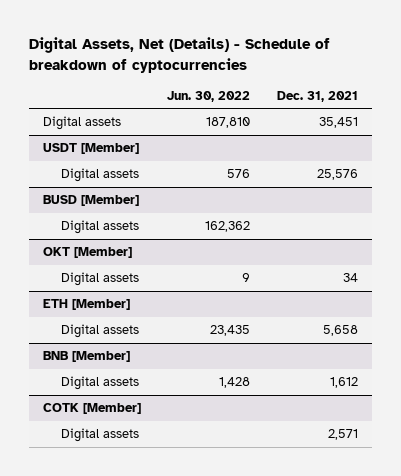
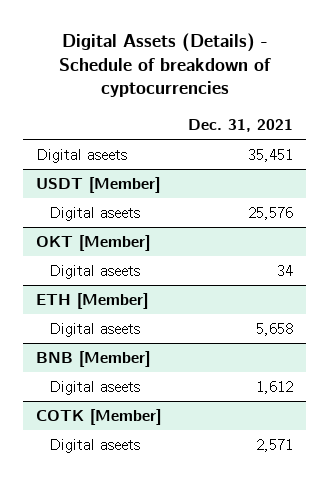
- Digital Assets, Net (Details) - Schedule of breakdown of cyptocurrencies
+ Digital Assets (Details) - Schedule of breakdown of cyptocurrencies
- | Jun. 30, 2022 | Dec. 31, 2021
+ | Dec. 31, 2021
- Digital assets | 187,810 | 35,451
+ Digital aseets | 35,451
@ USDT [Member]
- Digital assets | 576 | 25,576
- BUSD [Member]
- Digital assets | 162,362 |
@ USDT [Member]
+ Digital aseets | 25,576
@ OKT [Member]
- Digital assets | 9 | 34
+ Digital aseets | 34
@ ETH [Member]
- Digital assets | 23,435 | 5,658
+ Digital aseets | 5,658
@ BNB [Member]
- Digital assets | 1,428 | 1,612
+ Digital aseets | 1,612
@ COTK [Member]
- Digital assets | | 2,571
+ Digital aseets | 2,571

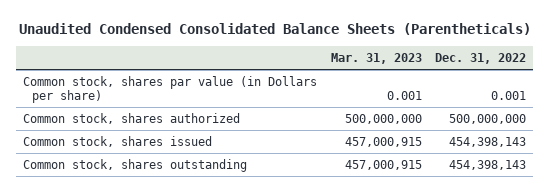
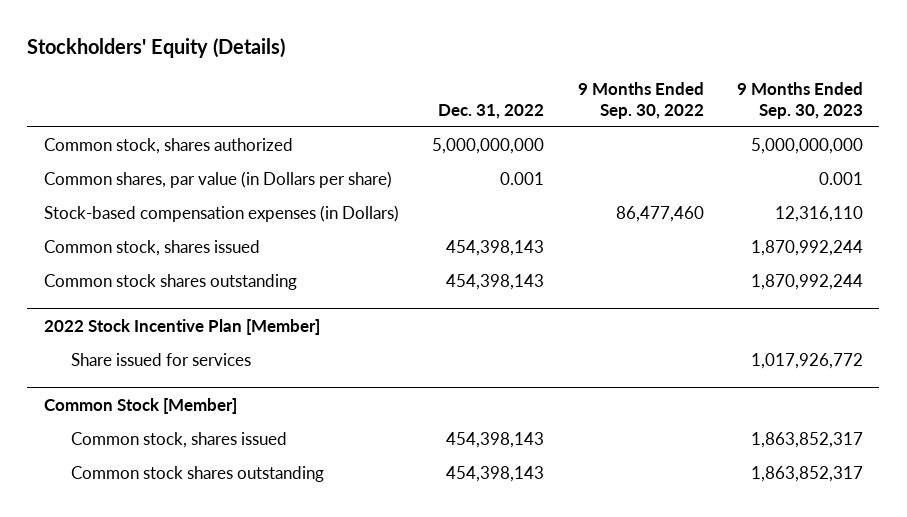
- Unaudited Condensed Consolidated Balance Sheets (Parentheticals)
+ Stockholders' Equity (Details)
- | Mar. 31, 2023 | Dec. 31, 2022
+ | Dec. 31, 2022 | 9 Months Ended Sep. 30, 2022 | 9 Months Ended Sep. 30, 2023
- Common stock, shares par value (in Dollars per share) | 0.001 | 0.001
- Common stock, shares authorized | 500,000,000 | 500,000,000
+ Common stock, shares authorized | 5,000,000,000 | | 5,000,000,000
+ Common shares, par value (in Dollars per share) | 0.001 | | 0.001
+ Stock-based compensation expenses (in Dollars) | | 86,477,460 | 12,316,110
- Common stock, shares outstanding | 457,000,915 | 454,398,143
+ Common stock shares outstanding | 454,398,143 | | 1,870,992,244
+ 2022 Stock Incentive Plan [Member]
+ Share issued for services | | | 1,017,926,772
+ Common Stock [Member]
+ Common stock, shares issued | 454,398,143 | | 1,863,852,317
+ Common stock shares outstanding | 454,398,143 | | 1,863,852,317

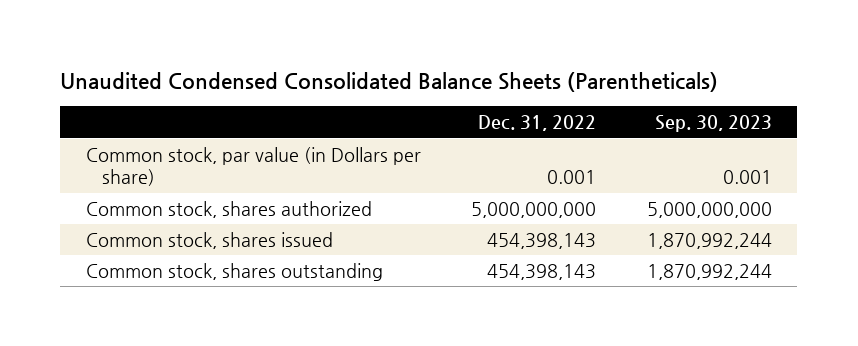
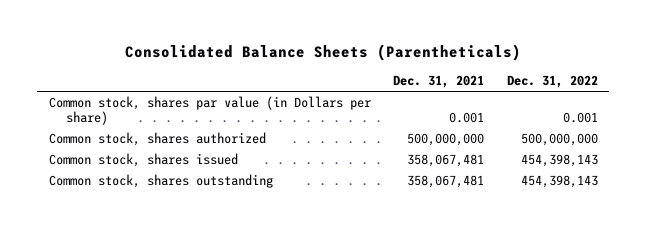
- Unaudited Condensed Consolidated Balance Sheets (Parentheticals)
+ Consolidated Balance Sheets (Parentheticals)
- | Dec. 31, 2022 | Sep. 30, 2023
+ | Dec. 31, 2021 | Dec. 31, 2022
- Common stock, par value (in Dollars per share) | 0.001 | 0.001
- Common stock, shares authorized | 5,000,000,000 | 5,000,000,000
+ Common stock, shares par value (in Dollars per share) | 0.001 | 0.001
+ Common stock, shares authorized | 500,000,000 | 500,000,000

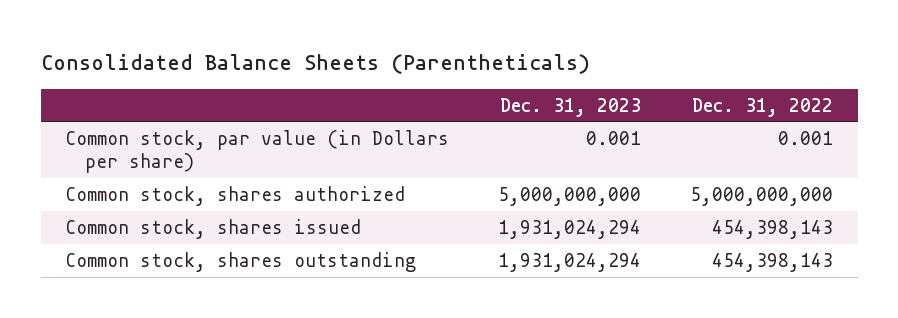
- | Dec. 31, 2021 | Dec. 31, 2022
+ | Dec. 31, 2023 | Dec. 31, 2022
- Common stock, shares par value (in Dollars per share) | 0.001 | 0.001
- Common stock, shares authorized | 500,000,000 | 500,000,000
+ Common stock, par value (in Dollars per share) | 0.001 | 0.001
+ Common stock, shares authorized | 5,000,000,000 | 5,000,000,000

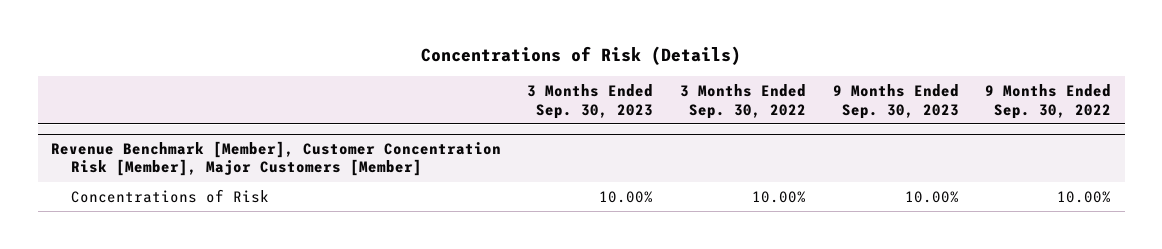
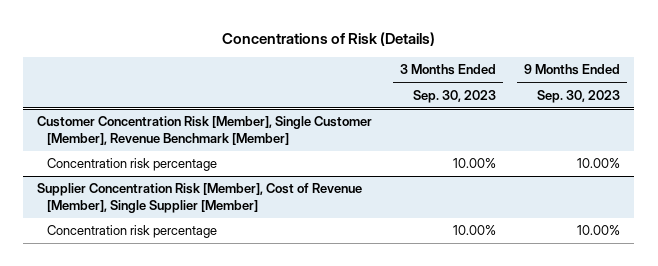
- | 3 Months Ended Sep. 30, 2023 | 3 Months Ended Sep. 30, 2022 | 9 Months Ended Sep. 30, 2023 | 9 Months Ended Sep. 30, 2022
+ | 3 Months Ended Sep. 30, 2023 | 9 Months Ended Sep. 30, 2023
- Revenue Benchmark [Member], Customer Concentration Risk [Member], Major Customers [Member]
- Concentrations of Risk | 10.00% | 10.00% | 10.00% | 10.00%
+ Customer Concentration Risk [Member], Single Customer [Member], Revenue Benchmark [Member]
+ Concentration risk percentage | 10.00% | 10.00%
+ Supplier Concentration Risk [Member], Cost of Revenue [Member], Single Supplier [Member]
+ Concentration risk percentage | 10.00% | 10.00%

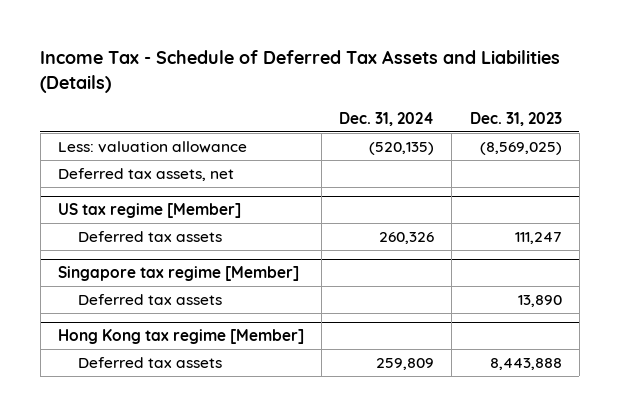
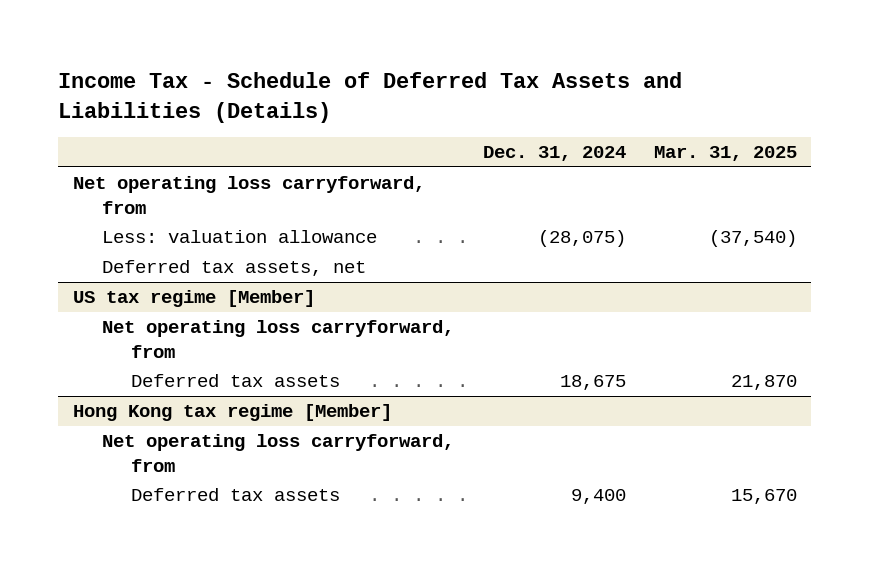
- | Dec. 31, 2024 | Dec. 31, 2023
+ | Dec. 31, 2024 | Mar. 31, 2025
- Less: valuation allowance | (520,135) | (8,569,025)
+ Net operating loss carryforward, from
+ Less: valuation allowance | (28,075) | (37,540)
@ US tax regime [Member]
- Deferred tax assets | 260,326 | 111,247
- Singapore tax regime [Member]
- Deferred tax assets | | 13,890
@ US tax regime [Member]
+ Net operating loss carryforward, from
+ Deferred tax assets | 18,675 | 21,870
@ Hong Kong tax regime [Member]
- Deferred tax assets | 259,809 | 8,443,888
+ Net operating loss carryforward, from
+ Deferred tax assets | 9,400 | 15,670

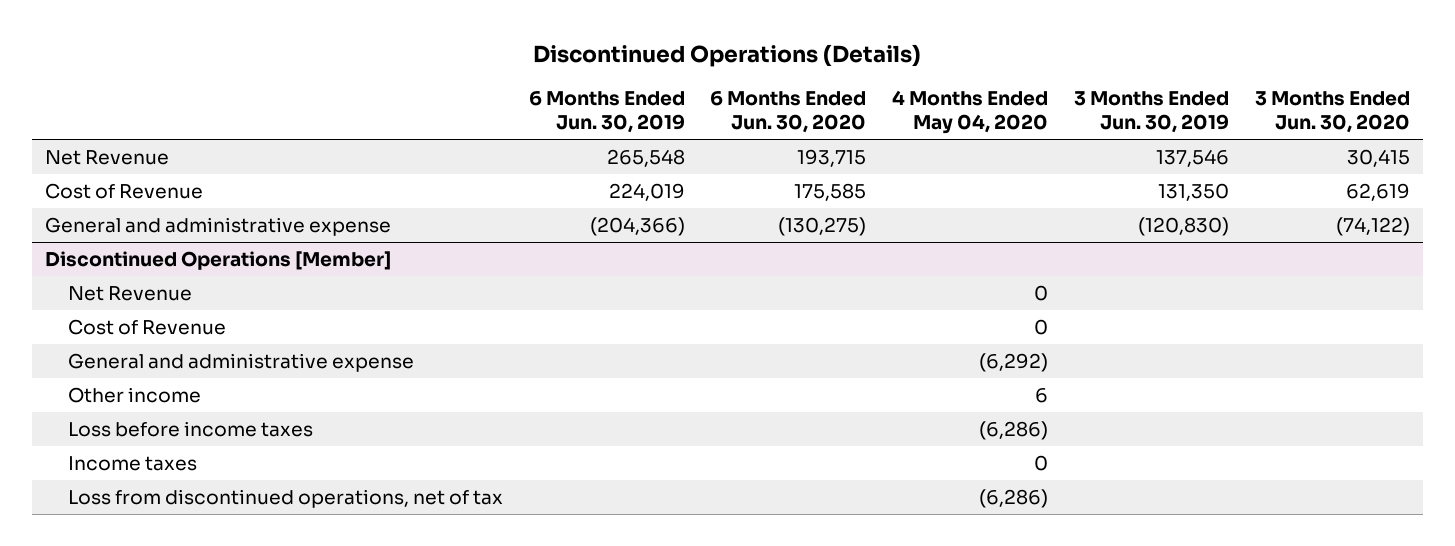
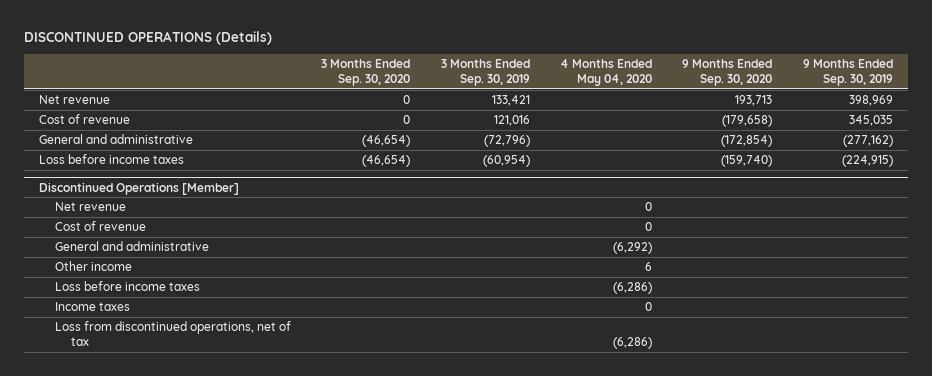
- Discontinued Operations (Details)
+ DISCONTINUED OPERATIONS (Details)
- | 6 Months Ended Jun. 30, 2019 | 6 Months Ended Jun. 30, 2020 | 4 Months Ended May 04, 2020 | 3 Months Ended Jun. 30, 2019 | 3 Months Ended Jun. 30, 2020
+ | 3 Months Ended Sep. 30, 2020 | 3 Months Ended Sep. 30, 2019 | 4 Months Ended May 04, 2020 | 9 Months Ended Sep. 30, 2020 | 9 Months Ended Sep. 30, 2019
- Net Revenue | 265,548 | 193,715 | | 137,546 | 30,415
- Cost of Revenue | 224,019 | 175,585 | | 131,350 | 62,619
- General and administrative expense | (204,366) | (130,275) | | (120,830) | (74,122)
+ Net revenue | 0 | 133,421 | | 193,713 | 398,969
+ Cost of revenue | 0 | 121,016 | | (179,658) | 345,035
+ General and administrative | (46,654) | (72,796) | | (172,854) | (277,162)
+ Loss before income taxes | (46,654) | (60,954) | | (159,740) | (224,915)
@ Discontinued Operations [Member]
- Net Revenue | | | 0 | |
- Cost of Revenue | | | 0 | |
- General and administrative expense | | | (6,292) | |
+ Net revenue | | | 0 | |
+ Cost of revenue | | | 0 | |
+ General and administrative | | | (6,292) | |

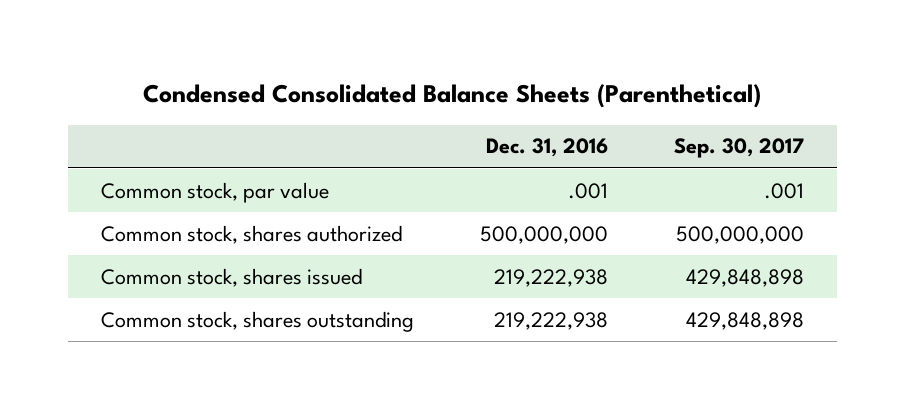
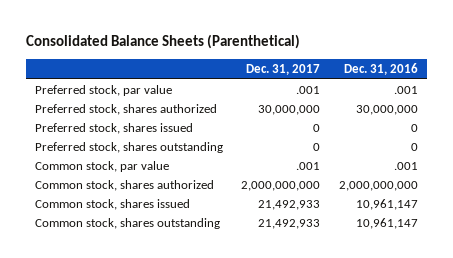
- Condensed Consolidated Balance Sheets (Parenthetical)
+ Consolidated Balance Sheets (Parenthetical)
- | Dec. 31, 2016 | Sep. 30, 2017
+ | Dec. 31, 2017 | Dec. 31, 2016
+ Preferred stock, par value | .001 | .001
+ Preferred stock, shares authorized | 30,000,000 | 30,000,000
+ Preferred stock, shares issued | 0 | 0
+ Preferred stock, shares outstanding | 0 | 0
- Common stock, shares authorized | 500,000,000 | 500,000,000
- Common stock, shares issued | 219,222,938 | 429,848,898
- Common stock, shares outstanding | 219,222,938 | 429,848,898
+ Common stock, shares authorized | 2,000,000,000 | 2,000,000,000
+ Common stock, shares issued | 21,492,933 | 10,961,147
+ Common stock, shares outstanding | 21,492,933 | 10,961,147

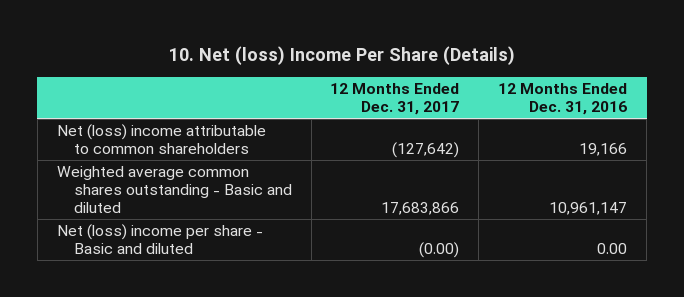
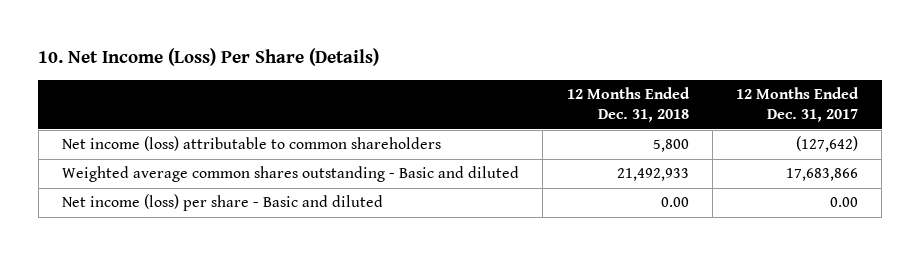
- 10. Net (loss) Income Per Share (Details)
+ 10. Net Income (Loss) Per Share (Details)
- | 12 Months Ended Dec. 31, 2017 | 12 Months Ended Dec. 31, 2016
+ | 12 Months Ended Dec. 31, 2018 | 12 Months Ended Dec. 31, 2017
- Net (loss) income attributable to common shareholders | (127,642) | 19,166
+ Net income (loss) attributable to common shareholders | 5,800 | (127,642)
- Net (loss) income per share - Basic and diluted | (0.00) | 0.00
+ Net income (loss) per share - Basic and diluted | 0.00 | 0.00

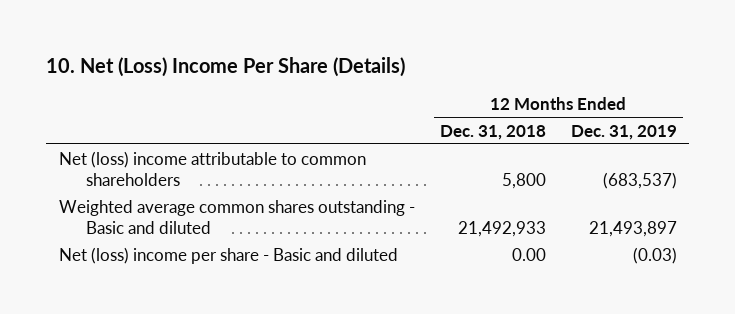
- 10. Net Income (Loss) Per Share (Details)
+ 10. Net (Loss) Income Per Share (Details)
- | 12 Months Ended Dec. 31, 2018 | 12 Months Ended Dec. 31, 2017
+ | 12 Months Ended Dec. 31, 2018 | 12 Months Ended Dec. 31, 2019
- Net income (loss) attributable to common shareholders | 5,800 | (127,642)
+ Net (loss) income attributable to common shareholders | 5,800 | (683,537)
- Net income (loss) per share - Basic and diluted | 0.00 | 0.00
+ Net (loss) income per share - Basic and diluted | 0.00 | (0.03)

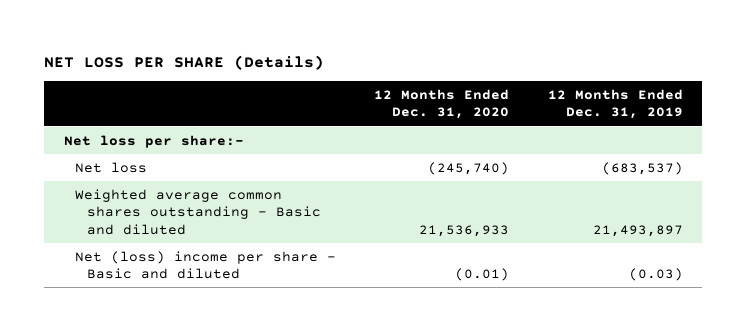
- 10. Net (Loss) Income Per Share (Details)
+ NET LOSS PER SHARE (Details)
- | 12 Months Ended Dec. 31, 2018 | 12 Months Ended Dec. 31, 2019
+ | 12 Months Ended Dec. 31, 2020 | 12 Months Ended Dec. 31, 2019
- Net (loss) income attributable to common shareholders | 5,800 | (683,537)
+ Net loss per share:-
+ Net loss | (245,740) | (683,537)

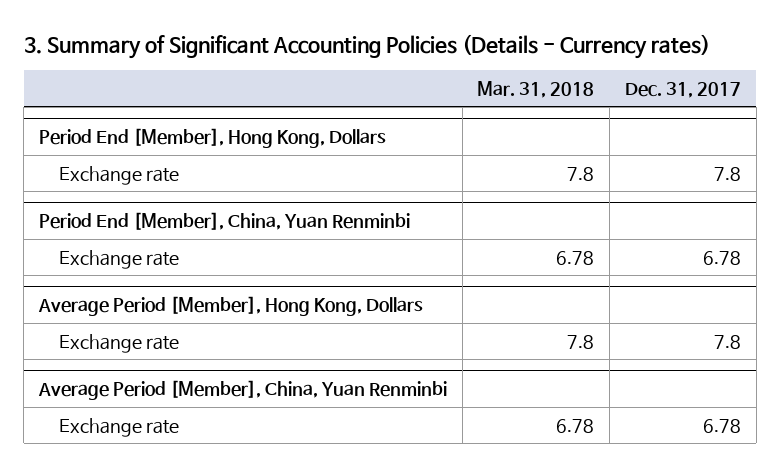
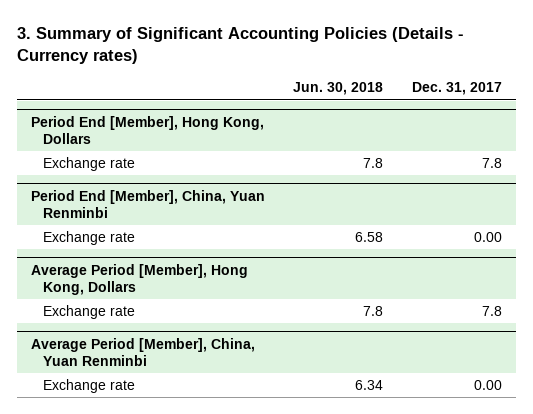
- | Mar. 31, 2018 | Dec. 31, 2017
+ | Jun. 30, 2018 | Dec. 31, 2017
@ Period End [Member], China, Yuan Renminbi
- Exchange rate | 6.78 | 6.78
+ Exchange rate | 6.58 | 0.00
@ Average Period [Member], China, Yuan Renminbi
- Exchange rate | 6.78 | 6.78
+ Exchange rate | 6.34 | 0.00

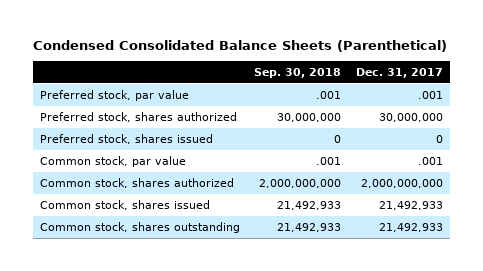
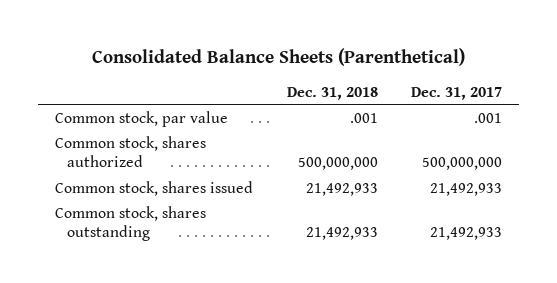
- Condensed Consolidated Balance Sheets (Parenthetical)
+ Consolidated Balance Sheets (Parenthetical)
- | Sep. 30, 2018 | Dec. 31, 2017
+ | Dec. 31, 2018 | Dec. 31, 2017
- Preferred stock, par value | .001 | .001
- Preferred stock, shares authorized | 30,000,000 | 30,000,000
- Preferred stock, shares issued | 0 | 0
- Common stock, shares authorized | 2,000,000,000 | 2,000,000,000
+ Common stock, shares authorized | 500,000,000 | 500,000,000

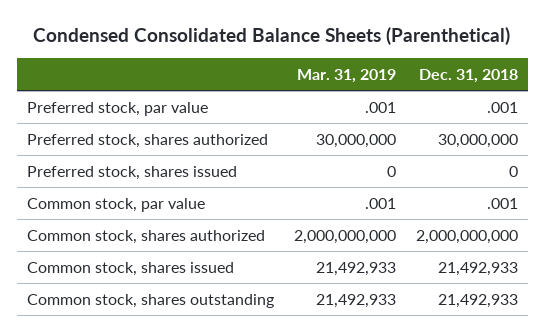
- Consolidated Balance Sheets (Parenthetical)
+ Condensed Consolidated Balance Sheets (Parenthetical)
- | Dec. 31, 2018 | Dec. 31, 2017
+ | Mar. 31, 2019 | Dec. 31, 2018
+ Preferred stock, par value | .001 | .001
+ Preferred stock, shares authorized | 30,000,000 | 30,000,000
+ Preferred stock, shares issued | 0 | 0
- Common stock, shares authorized | 500,000,000 | 500,000,000
+ Common stock, shares authorized | 2,000,000,000 | 2,000,000,000

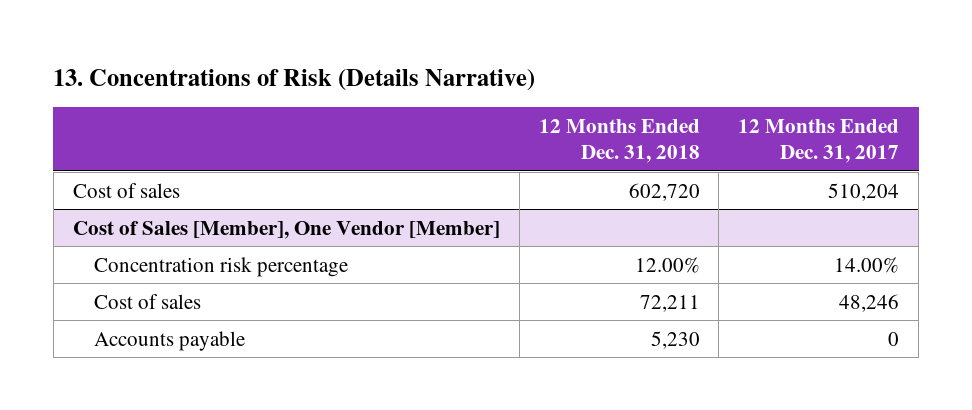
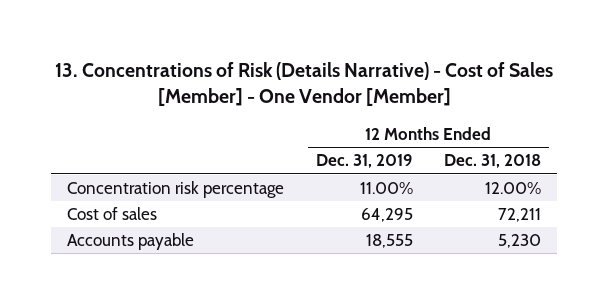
- 13. Concentrations of Risk (Details Narrative)
+ 13. Concentrations of Risk (Details Narrative) - Cost of Sales [Member] - One Vendor [Member]
- | 12 Months Ended Dec. 31, 2018 | 12 Months Ended Dec. 31, 2017
+ | 12 Months Ended Dec. 31, 2019 | 12 Months Ended Dec. 31, 2018
- Cost of sales | 602,720 | 510,204
- Cost of Sales [Member], One Vendor [Member]

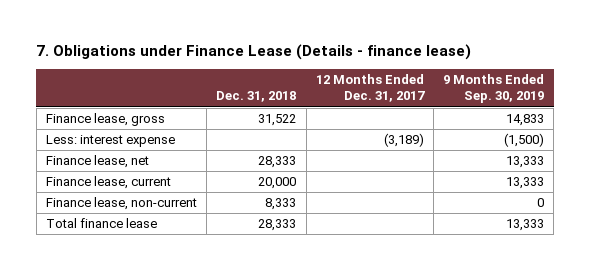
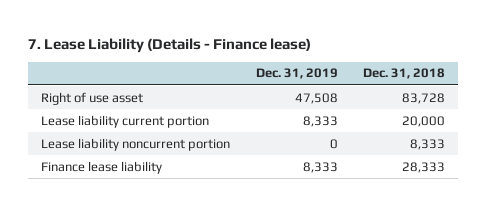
- 7. Obligations under Finance Lease (Details - finance lease)
+ 7. Lease Liability (Details - Finance lease)
- | Dec. 31, 2018 | 12 Months Ended Dec. 31, 2017 | 9 Months Ended Sep. 30, 2019
+ | Dec. 31, 2019 | Dec. 31, 2018
- Finance lease, gross | 31,522 | | 14,833
- Less: interest expense | | (3,189) | (1,500)
- Finance lease, net | 28,333 | | 13,333
- Finance lease, current | 20,000 | | 13,333
- Finance lease, non-current | 8,333 | | 0
- Total finance lease | 28,333 | | 13,333
+ Right of use asset | 47,508 | 83,728
+ Lease liability current portion | 8,333 | 20,000
+ Lease liability noncurrent portion | 0 | 8,333
+ Finance lease liability | 8,333 | 28,333

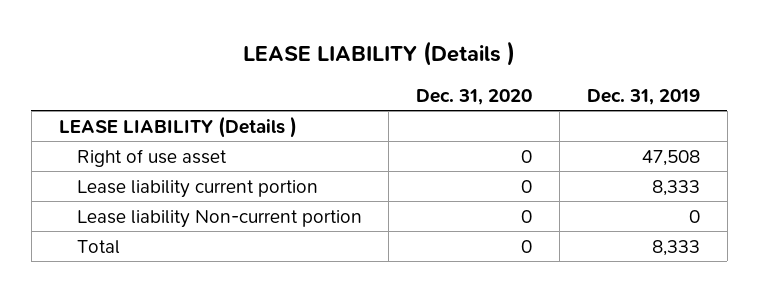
- 7. Lease Liability (Details - Finance lease)
+ LEASE LIABILITY (Details )
- | Dec. 31, 2019 | Dec. 31, 2018
+ | Dec. 31, 2020 | Dec. 31, 2019
+ LEASE LIABILITY (Details )
- Lease liability noncurrent portion | 0 | 8,333
- Finance lease liability | 8,333 | 28,333
+ Lease liability Non-current portion | 0 | 0
+ Total | 0 | 8,333

